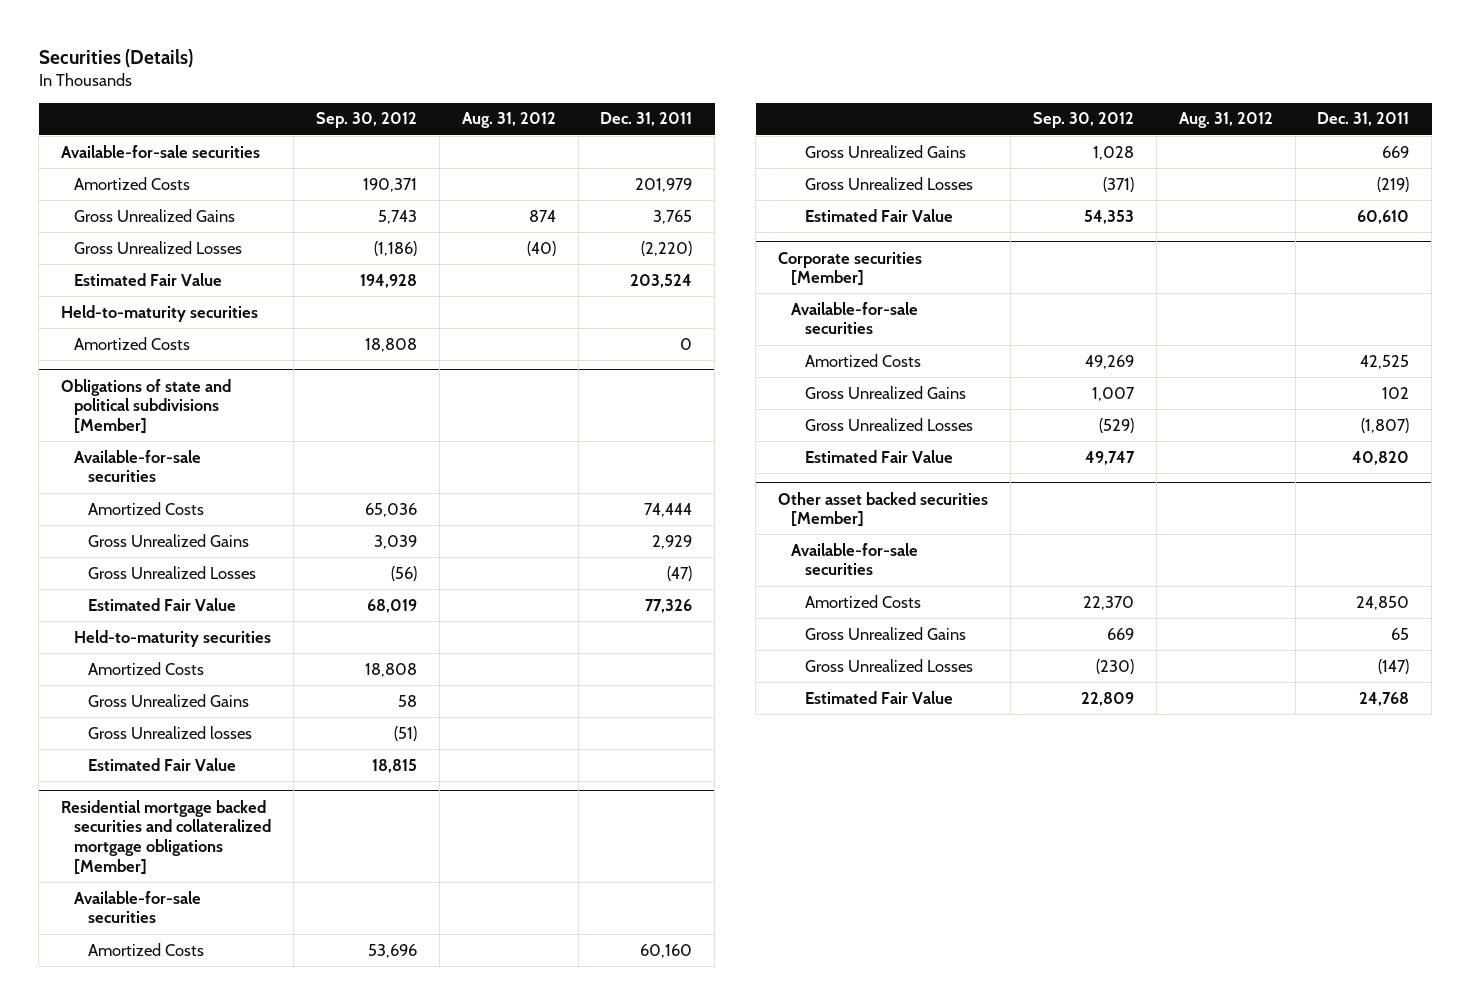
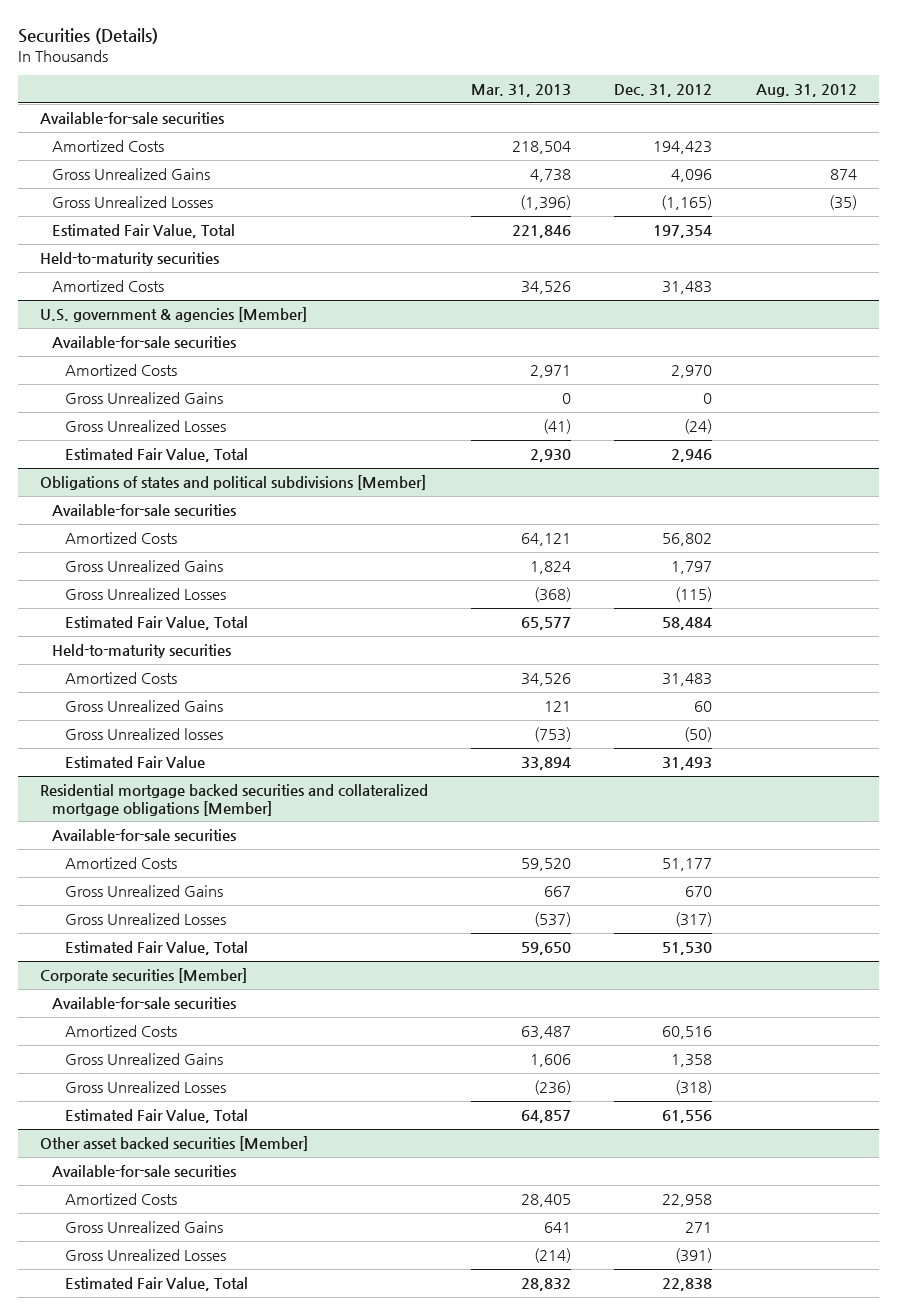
- | Sep. 30, 2012 | Aug. 31, 2012 | Dec. 31, 2011
+ | Mar. 31, 2013 | Dec. 31, 2012 | Aug. 31, 2012
- Gross Unrealized Losses | (1,186) | (40) | (2,220)
- Estimated Fair Value | 194,928 | | 203,524
+ Gross Unrealized Losses | (1,396) | (1,165) | (35)
+ Estimated Fair Value, Total | 221,846 | 197,354 |
- Obligations of state and political subdivisions [Member]
+ U.S. government & agencies [Member]
+ Available-for-sale securities
+ Amortized Costs | 2,971 | 2,970 |
+ Gross Unrealized Gains | 0 | 0 |
+ Gross Unrealized Losses | (41) | (24) |
+ Estimated Fair Value, Total | 2,930 | 2,946 |
+ Obligations of states and political subdivisions [Member]
- Estimated Fair Value | 68,019 | | 77,326
+ Estimated Fair Value, Total | 65,577 | 58,484 |
@ Residential mortgage backed securities and collateralized mortgage obligations [Member]
- Estimated Fair Value | 54,353 | | 60,610
+ Estimated Fair Value, Total | 59,650 | 51,530 |
@ Corporate securities [Member]
- Estimated Fair Value | 49,747 | | 40,820
+ Estimated Fair Value, Total | 64,857 | 61,556 |
@ Other asset backed securities [Member]
- Estimated Fair Value | 22,809 | | 24,768
+ Estimated Fair Value, Total | 28,832 | 22,838 |

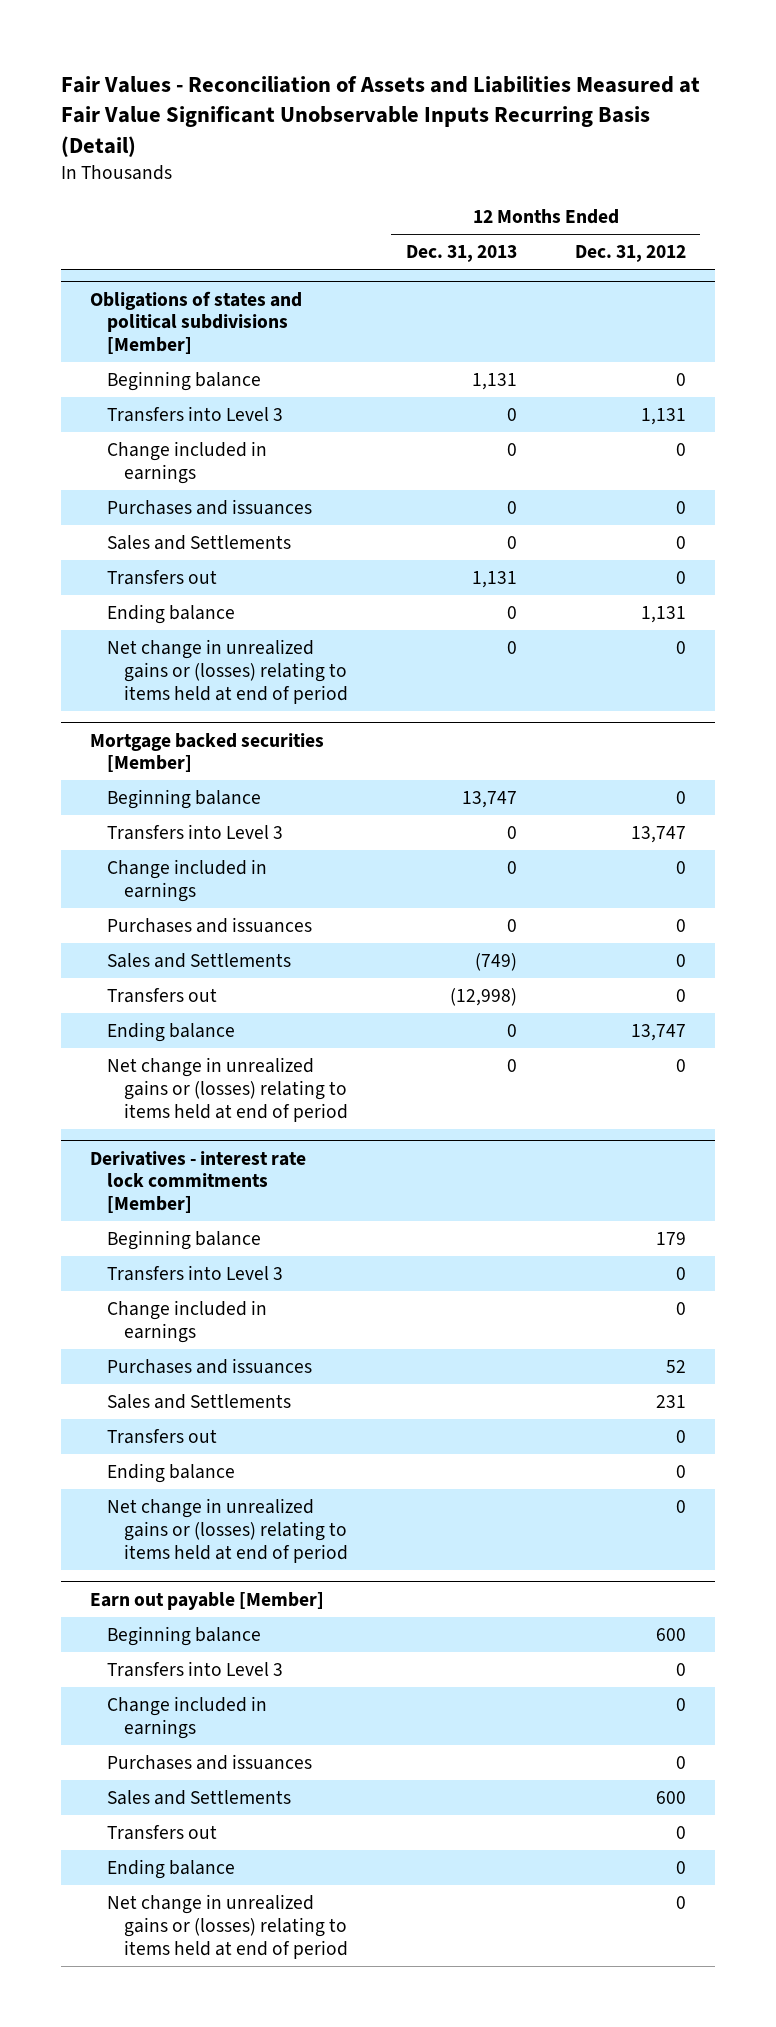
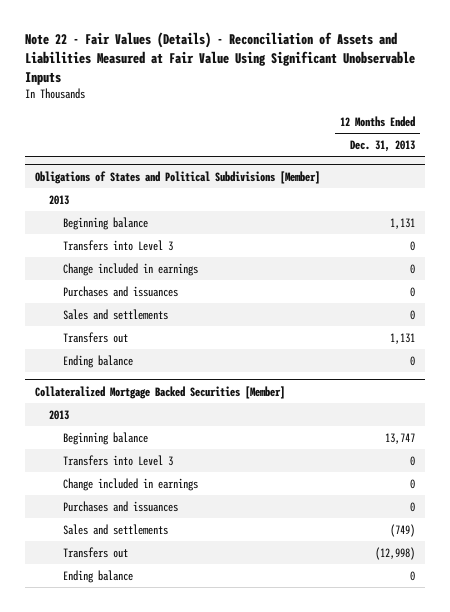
- Fair Values - Reconciliation of Assets and Liabilities Measured at Fair Value Significant Unobservable Inputs Recurring Basis (Detail)
+ Note 22 - Fair Values (Details) - Reconciliation of Assets and Liabilities Measured at Fair Value Using Significant Unobservable Inputs
- | 12 Months Ended Dec. 31, 2013 | 12 Months Ended Dec. 31, 2012
+ | 12 Months Ended Dec. 31, 2013
- Obligations of states and political subdivisions [Member]
+ Obligations of States and Political Subdivisions [Member]
+ 2013
- Sales and Settlements | 0 | 0
+ Sales and settlements | 0
- Net change in unrealized gains or (losses) relating to items held at end of period | 0 | 0
- Mortgage backed securities [Member]
+ Collateralized Mortgage Backed Securities [Member]
+ 2013
- Sales and Settlements | (749) | 0
+ Sales and settlements | (749)
- Net change in unrealized gains or (losses) relating to items held at end of period | 0 | 0
- Derivatives - interest rate lock commitments [Member]
- Beginning balance | | 179
- Transfers into Level 3 | | 0
- Change included in earnings | | 0
- Purchases and issuances | | 52
- Sales and Settlements | | 231
- Transfers out | | 0
- Ending balance | | 0
- Net change in unrealized gains or (losses) relating to items held at end of period | | 0
- Earn out payable [Member]
- Beginning balance | | 600
- Transfers into Level 3 | | 0
- Change included in earnings | | 0
- Purchases and issuances | | 0
- Sales and Settlements | | 600
- Transfers out | | 0
- Ending balance | | 0
- Net change in unrealized gains or (losses) relating to items held at end of period | | 0

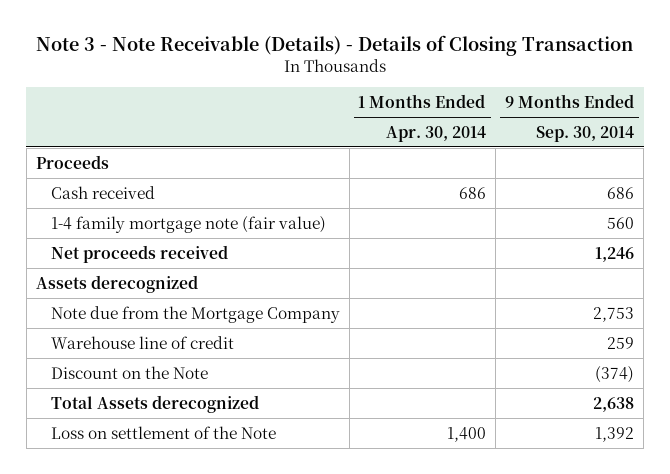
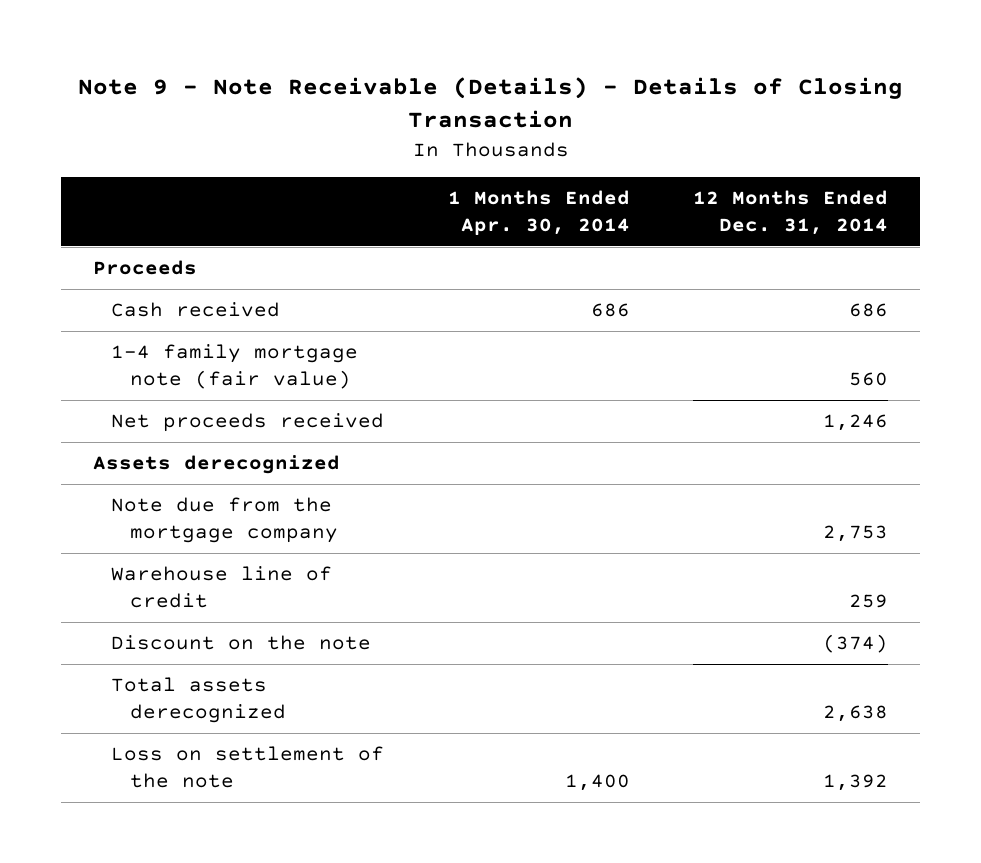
- Note 3 - Note Receivable (Details) - Details of Closing Transaction
+ Note 9 - Note Receivable (Details) - Details of Closing Transaction
- | 1 Months Ended Apr. 30, 2014 | 9 Months Ended Sep. 30, 2014
+ | 1 Months Ended Apr. 30, 2014 | 12 Months Ended Dec. 31, 2014
- Note due from the Mortgage Company | | 2,753
+ Note due from the mortgage company | | 2,753
- Discount on the Note | | (374)
- Total Assets derecognized | | 2,638
- Loss on settlement of the Note | 1,400 | 1,392
+ Discount on the note | | (374)
+ Total assets derecognized | | 2,638
+ Loss on settlement of the note | 1,400 | 1,392

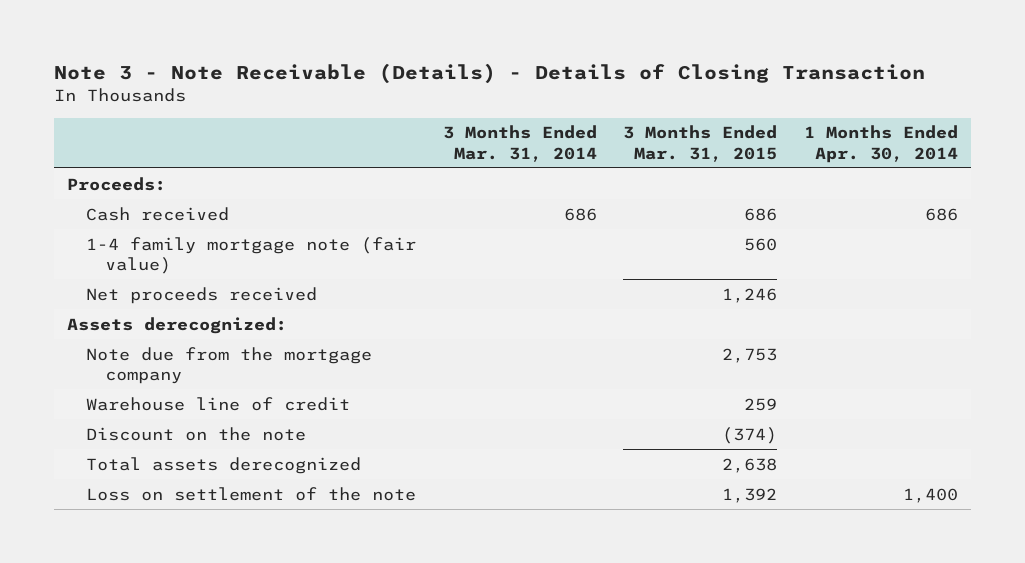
- Note 9 - Note Receivable (Details) - Details of Closing Transaction
+ Note 3 - Note Receivable (Details) - Details of Closing Transaction
- | 1 Months Ended Apr. 30, 2014 | 12 Months Ended Dec. 31, 2014
+ | 3 Months Ended Mar. 31, 2014 | 3 Months Ended Mar. 31, 2015 | 1 Months Ended Apr. 30, 2014
- Proceeds
+ Proceeds:
- Assets derecognized
+ Assets derecognized:

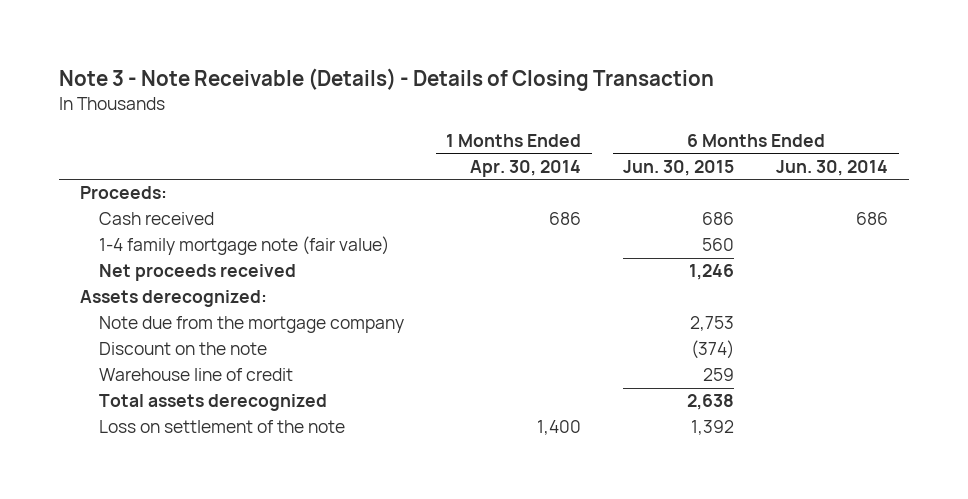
- | 3 Months Ended Mar. 31, 2014 | 3 Months Ended Mar. 31, 2015 | 1 Months Ended Apr. 30, 2014
+ | 1 Months Ended Apr. 30, 2014 | 6 Months Ended Jun. 30, 2015 | 6 Months Ended Jun. 30, 2014
moved down: Warehouse line of credit | | 259 |

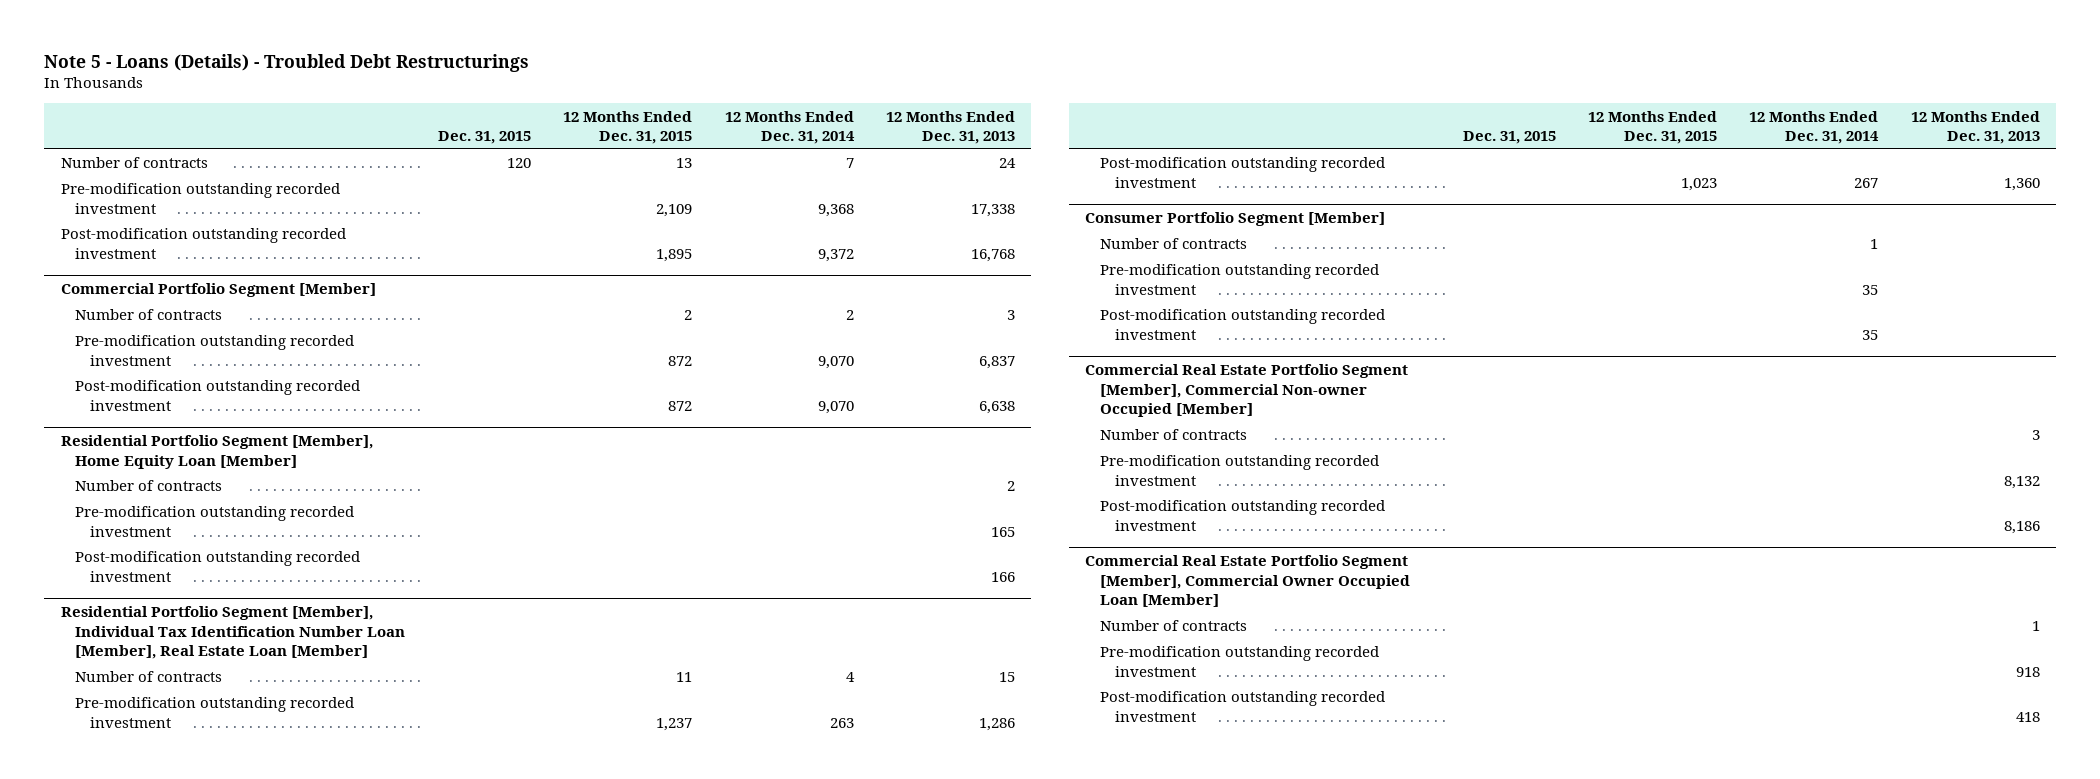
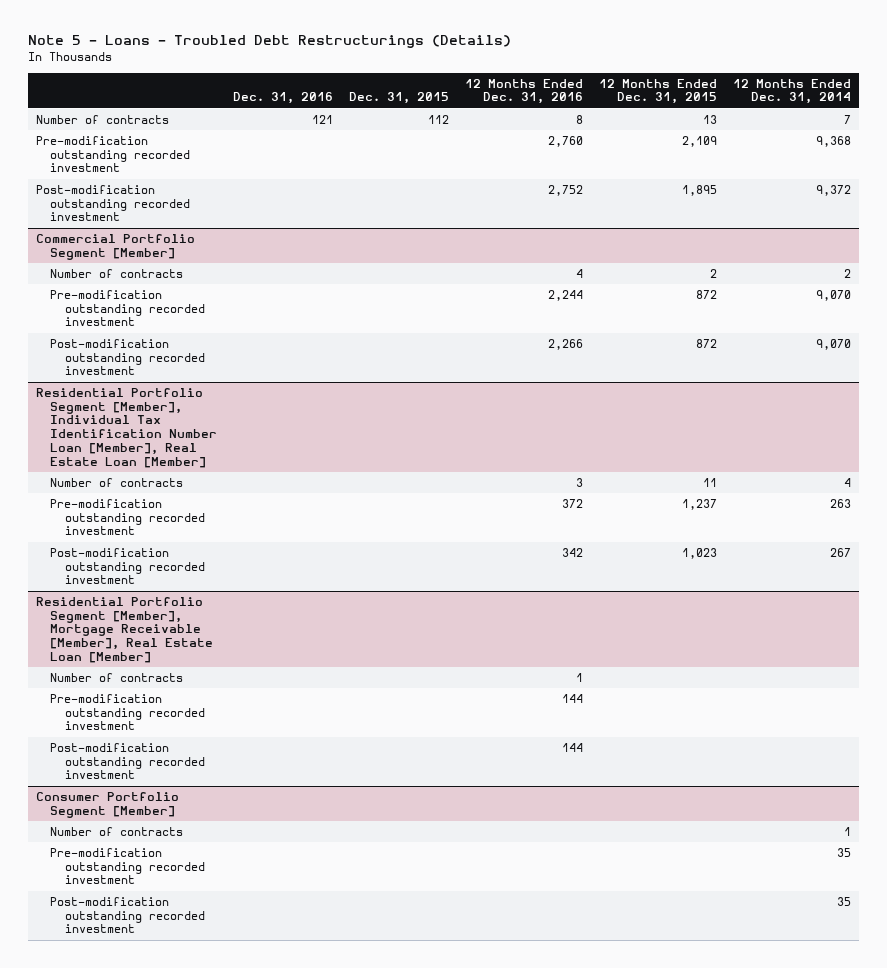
- Note 5 - Loans (Details) - Troubled Debt Restructurings
+ Note 5 - Loans - Troubled Debt Restructurings (Details)
- | Dec. 31, 2015 | 12 Months Ended Dec. 31, 2015 | 12 Months Ended Dec. 31, 2014 | 12 Months Ended Dec. 31, 2013
+ | Dec. 31, 2016 | Dec. 31, 2015 | 12 Months Ended Dec. 31, 2016 | 12 Months Ended Dec. 31, 2015 | 12 Months Ended Dec. 31, 2014
- Number of contracts | 120 | 13 | 7 | 24
+ Number of contracts | 121 | 112 | 8 | 13 | 7
- Residential Portfolio Segment [Member], Home Equity Loan [Member]
- Number of contracts | | | | 2
- Pre-modification outstanding recorded investment | | | | 165
- Post-modification outstanding recorded investment | | | | 166
+ Residential Portfolio Segment [Member], Mortgage Receivable [Member], Real Estate Loan [Member]
+ Number of contracts | | | 1 | |
+ Pre-modification outstanding recorded investment | | | 144 | |
+ Post-modification outstanding recorded investment | | | 144 | |
- Commercial Real Estate Portfolio Segment [Member], Commercial Non-owner Occupied [Member]
- Number of contracts | | | | 3
- Pre-modification outstanding recorded investment | | | | 8,132
- Post-modification outstanding recorded investment | | | | 8,186
- Commercial Real Estate Portfolio Segment [Member], Commercial Owner Occupied Loan [Member]
- Number of contracts | | | | 1
- Pre-modification outstanding recorded investment | | | | 918
- Post-modification outstanding recorded investment | | | | 418

